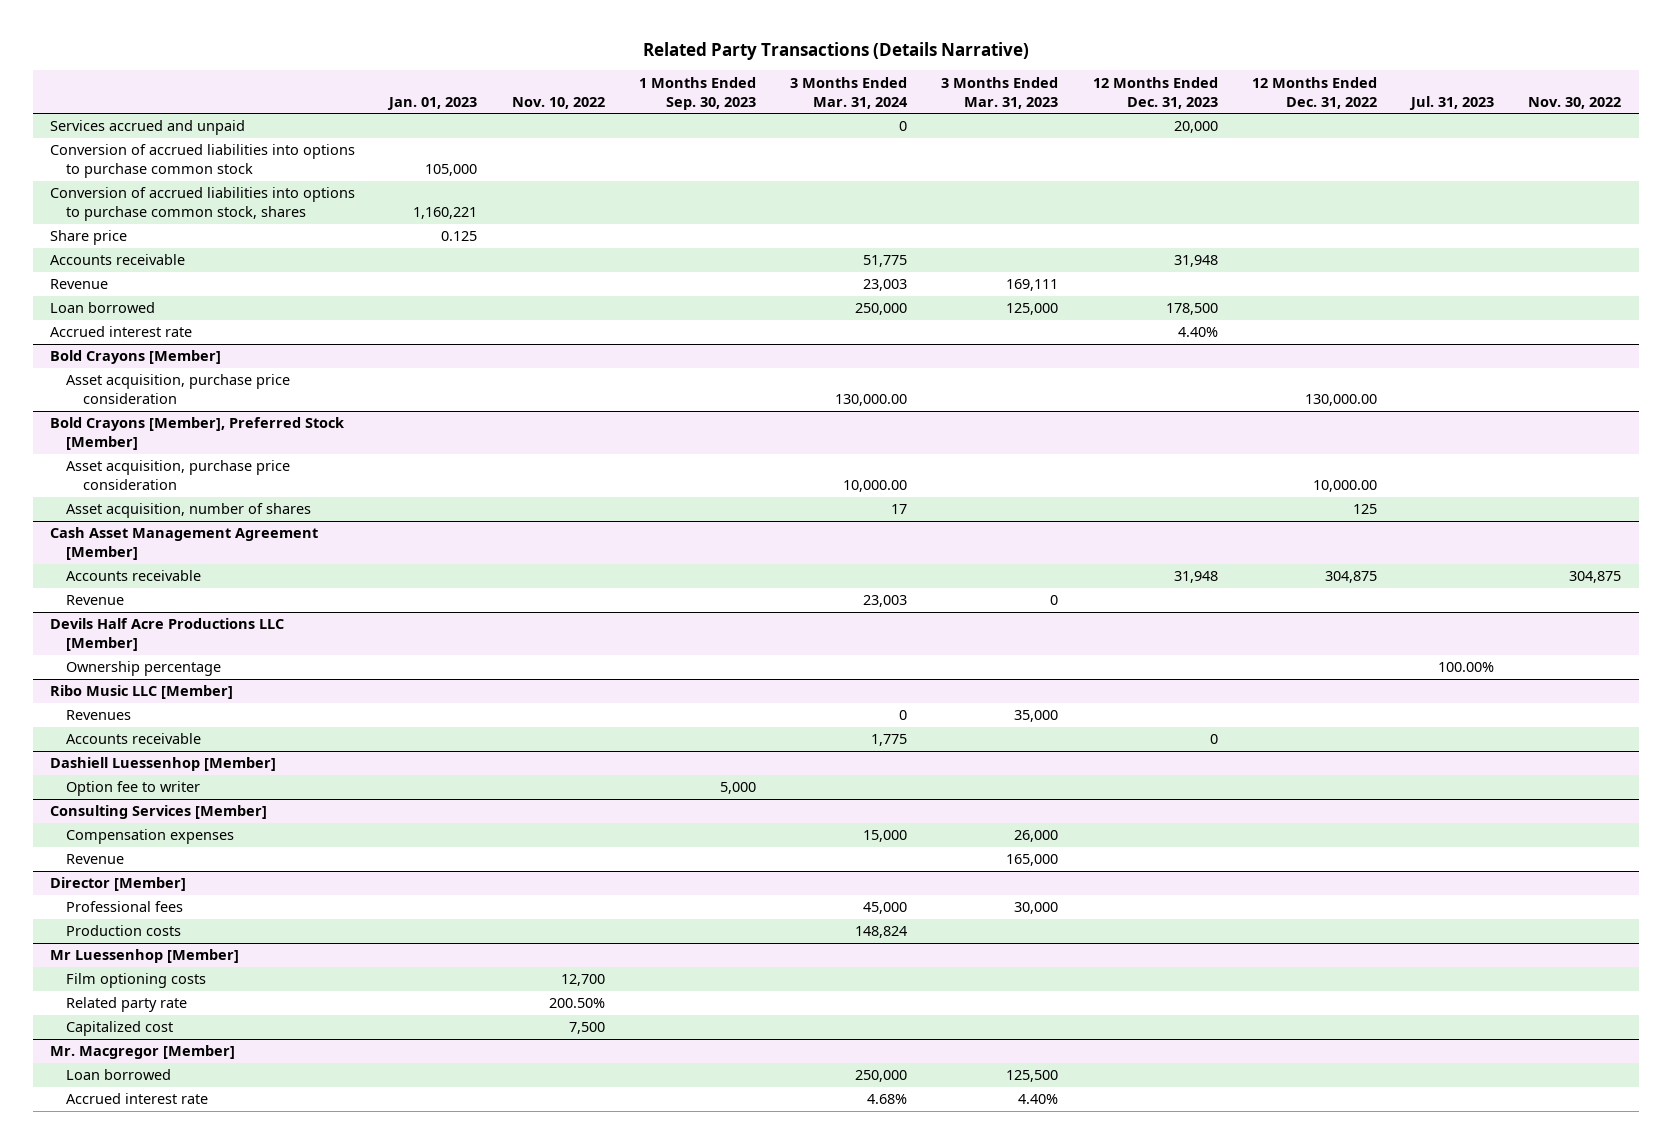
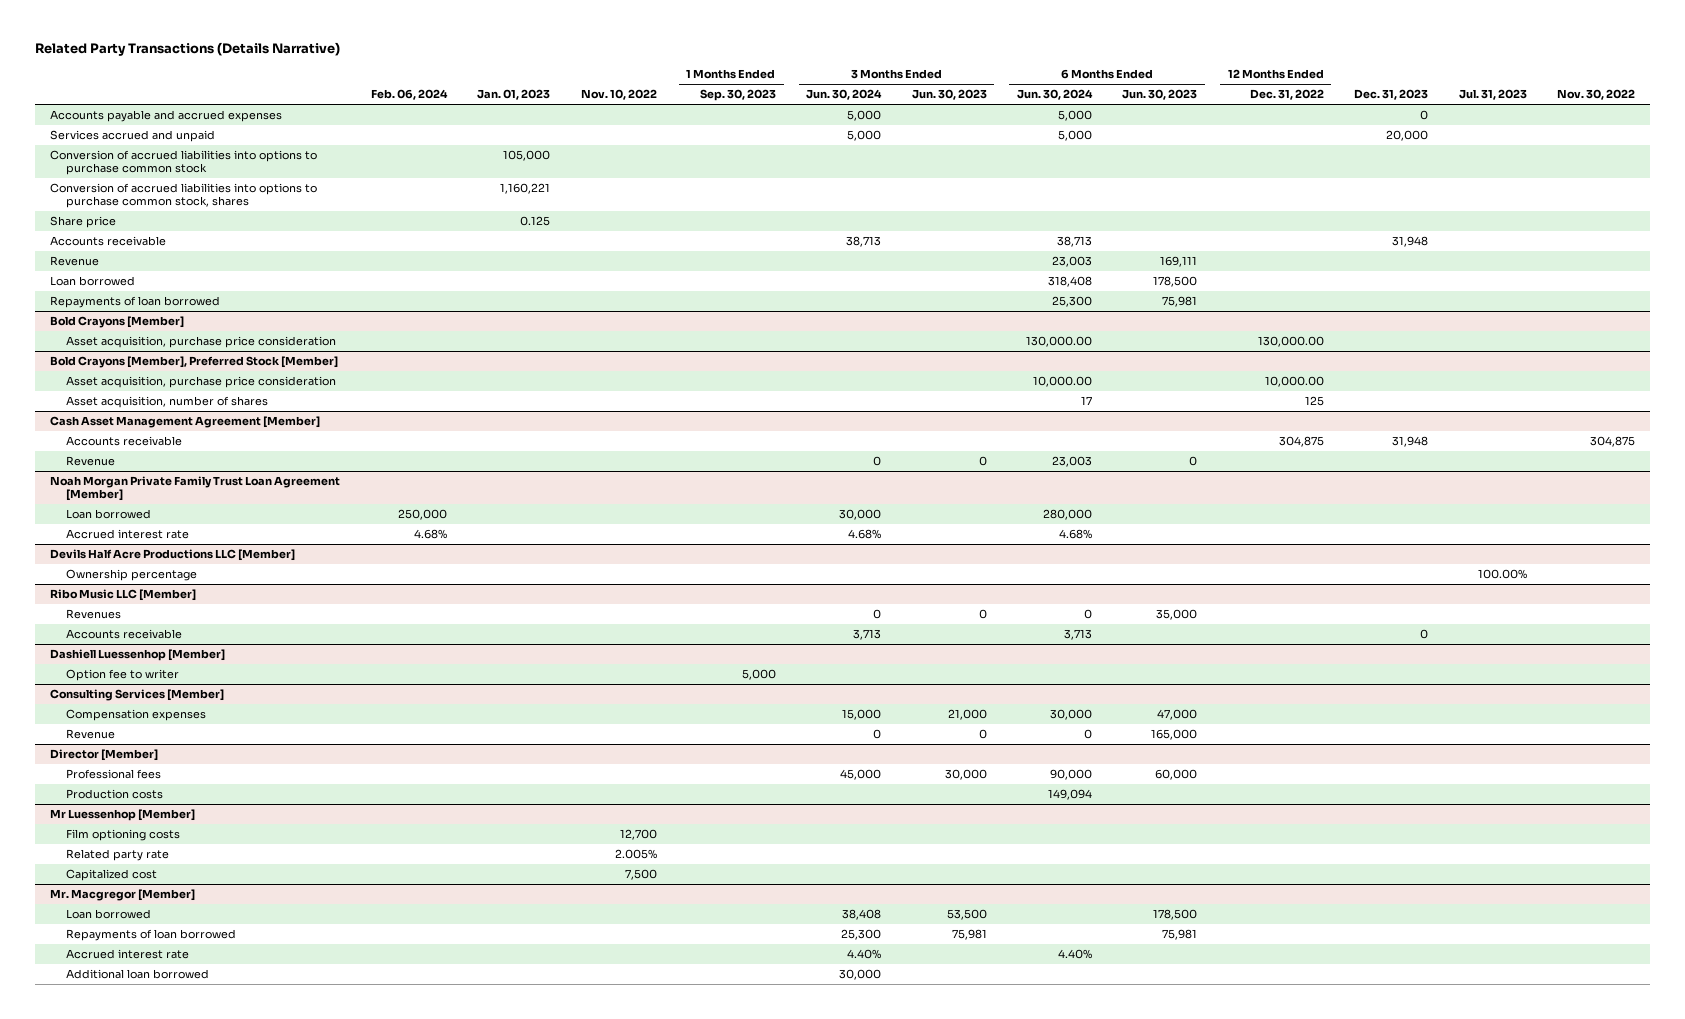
- | Jan. 01, 2023 | Nov. 10, 2022 | 1 Months Ended Sep. 30, 2023 | 3 Months Ended Mar. 31, 2024 | 3 Months Ended Mar. 31, 2023 | 12 Months Ended Dec. 31, 2023 | 12 Months Ended Dec. 31, 2022 | Jul. 31, 2023 | Nov. 30, 2022
+ | Feb. 06, 2024 | Jan. 01, 2023 | Nov. 10, 2022 | 1 Months Ended Sep. 30, 2023 | 3 Months Ended Jun. 30, 2024 | 3 Months Ended Jun. 30, 2023 | 6 Months Ended Jun. 30, 2024 | 6 Months Ended Jun. 30, 2023 | 12 Months Ended Dec. 31, 2022 | Dec. 31, 2023 | Jul. 31, 2023 | Nov. 30, 2022
+ Accounts payable and accrued expenses | | | | | 5,000 | | 5,000 | | | 0 | |
- Accrued interest rate | | | | | | 4.40% | | |
+ Repayments of loan borrowed | | | | | | | 25,300 | 75,981 | | | |
+ Noah Morgan Private Family Trust Loan Agreement [Member]
+ Loan borrowed | 250,000 | | | | 30,000 | | 280,000 | | | | |
+ Accrued interest rate | 4.68% | | | | 4.68% | | 4.68% | | | | |
@ Mr Luessenhop [Member]
- Related party rate | | 200.50% | | | | | | |
+ Related party rate | | | 2.005% | | | | | | | | |
@ Mr. Macgregor [Member]
+ Repayments of loan borrowed | | | | | 25,300 | 75,981 | | 75,981 | | | |
+ Additional loan borrowed | | | | | 30,000 | | | | | | |

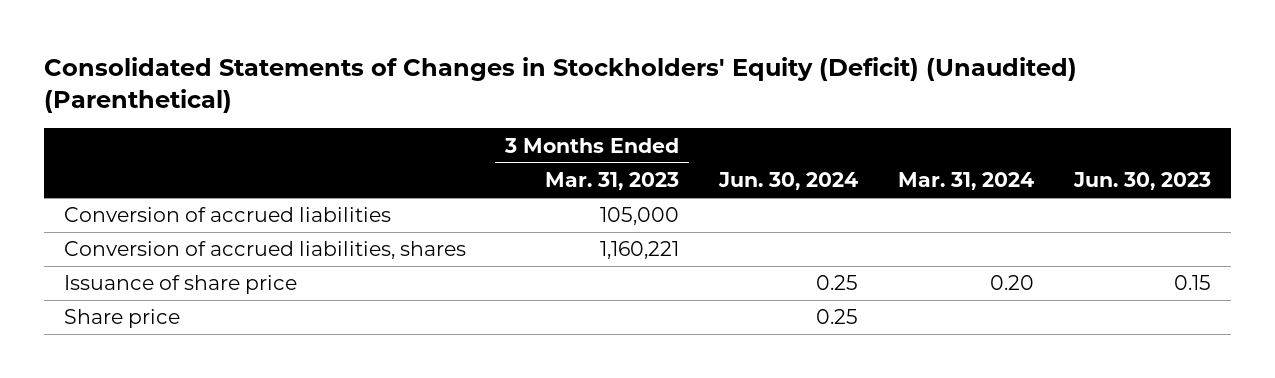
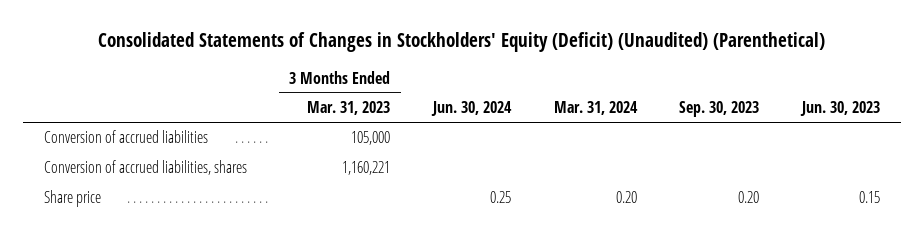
- | 3 Months Ended Mar. 31, 2023 | Jun. 30, 2024 | Mar. 31, 2024 | Jun. 30, 2023
+ | 3 Months Ended Mar. 31, 2023 | Jun. 30, 2024 | Mar. 31, 2024 | Sep. 30, 2023 | Jun. 30, 2023
- Issuance of share price | | 0.25 | 0.20 | 0.15
- Share price | | 0.25 | |
+ Share price | | 0.25 | 0.20 | 0.20 | 0.15

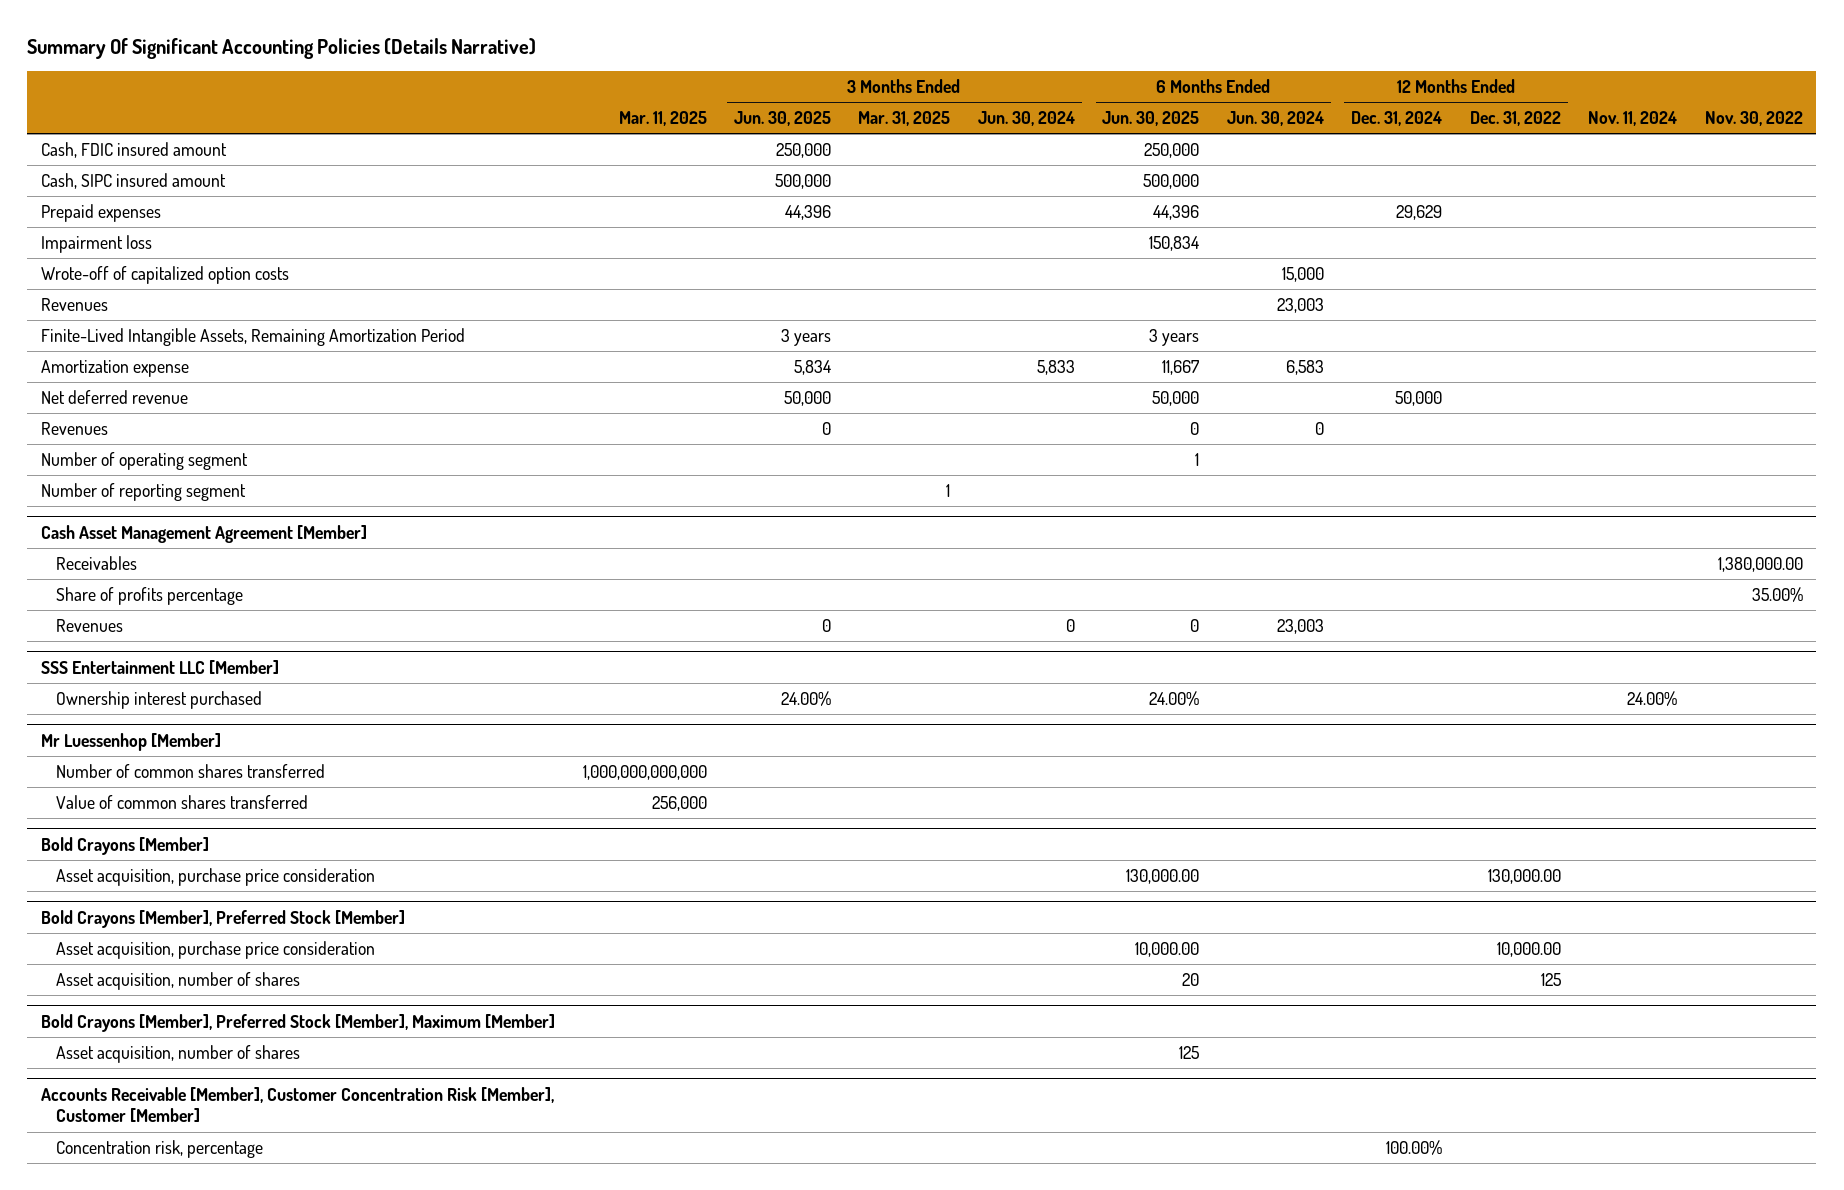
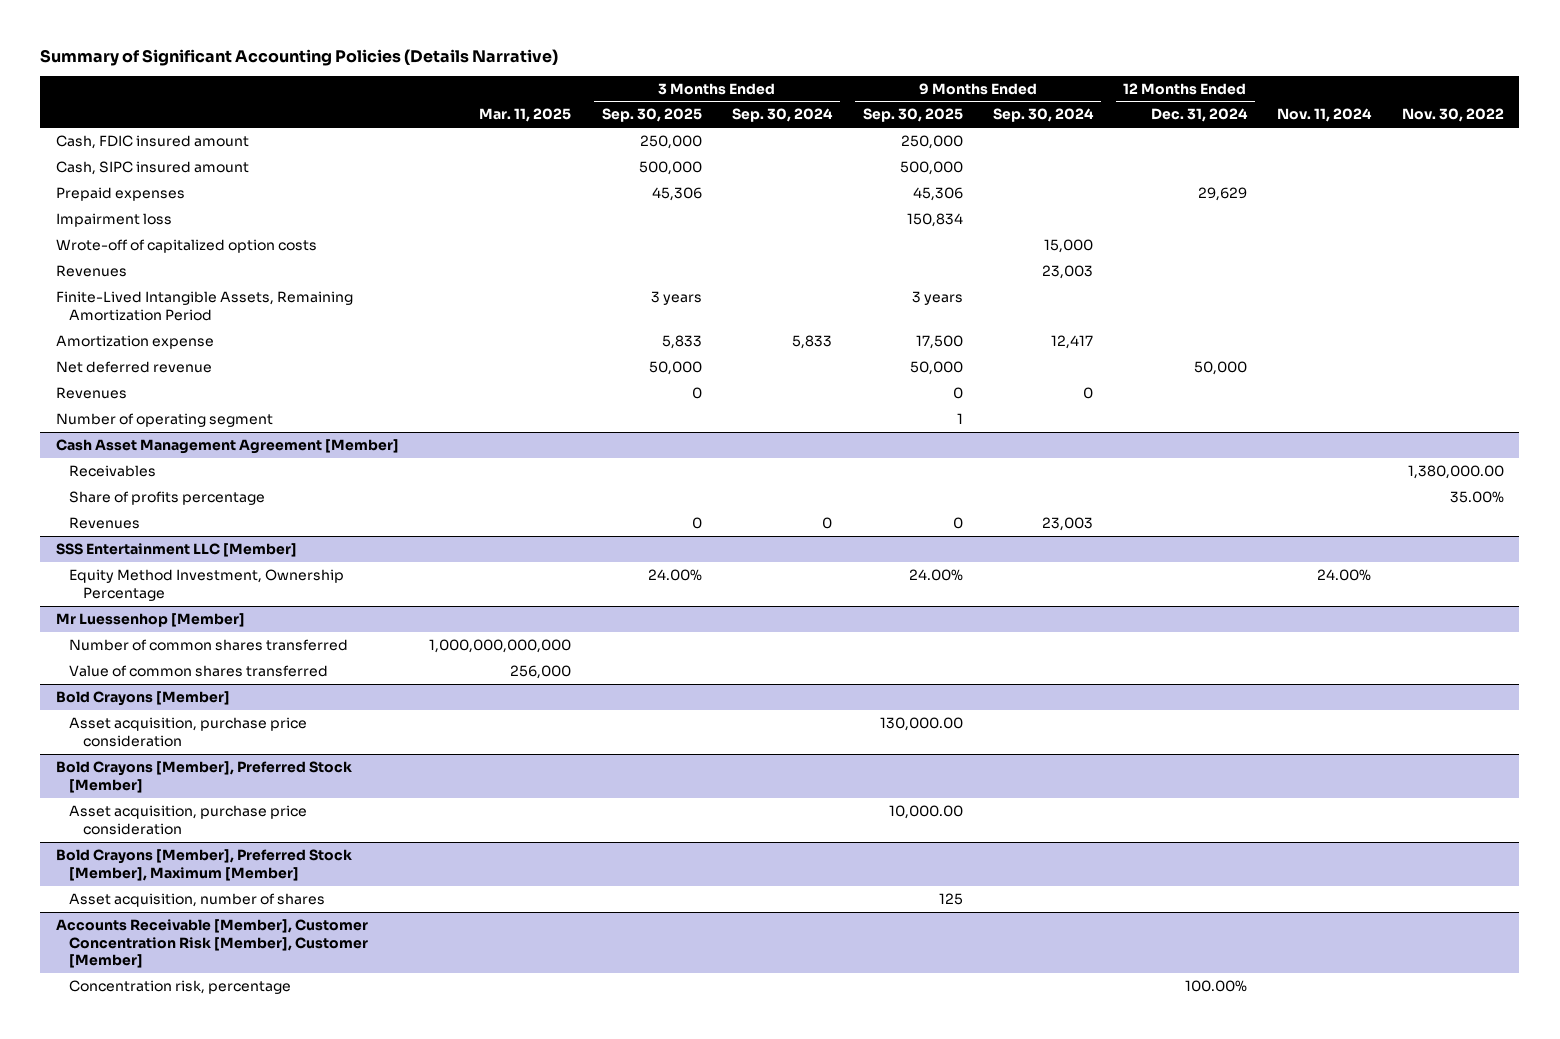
- Summary Of Significant Accounting Policies (Details Narrative)
+ Summary of Significant Accounting Policies (Details Narrative)
- | Mar. 11, 2025 | 3 Months Ended Jun. 30, 2025 | 3 Months Ended Mar. 31, 2025 | 3 Months Ended Jun. 30, 2024 | 6 Months Ended Jun. 30, 2025 | 6 Months Ended Jun. 30, 2024 | 12 Months Ended Dec. 31, 2024 | 12 Months Ended Dec. 31, 2022 | Nov. 11, 2024 | Nov. 30, 2022
+ | Mar. 11, 2025 | 3 Months Ended Sep. 30, 2025 | 3 Months Ended Sep. 30, 2024 | 9 Months Ended Sep. 30, 2025 | 9 Months Ended Sep. 30, 2024 | 12 Months Ended Dec. 31, 2024 | Nov. 11, 2024 | Nov. 30, 2022
- Number of reporting segment | | | 1 | | | | | | |
@ SSS Entertainment LLC [Member]
- Ownership interest purchased | | 24.00% | | | 24.00% | | | | 24.00% |
+ Equity Method Investment, Ownership Percentage | | 24.00% | | 24.00% | | | 24.00% |
@ Bold Crayons [Member], Preferred Stock [Member]
- Asset acquisition, number of shares | | | | | 20 | | | 125 | |

